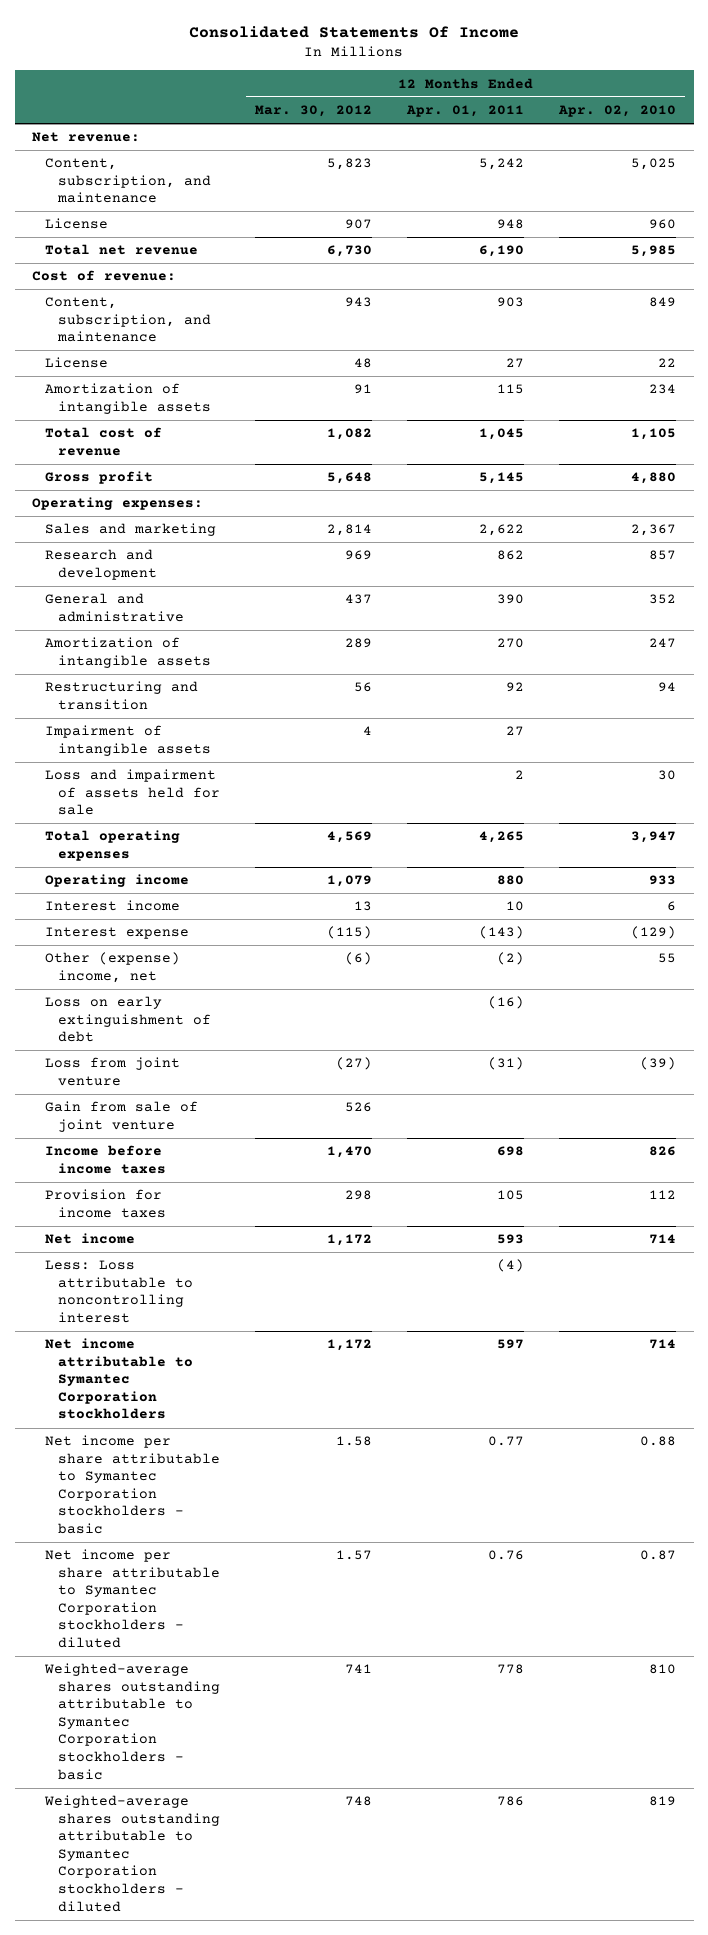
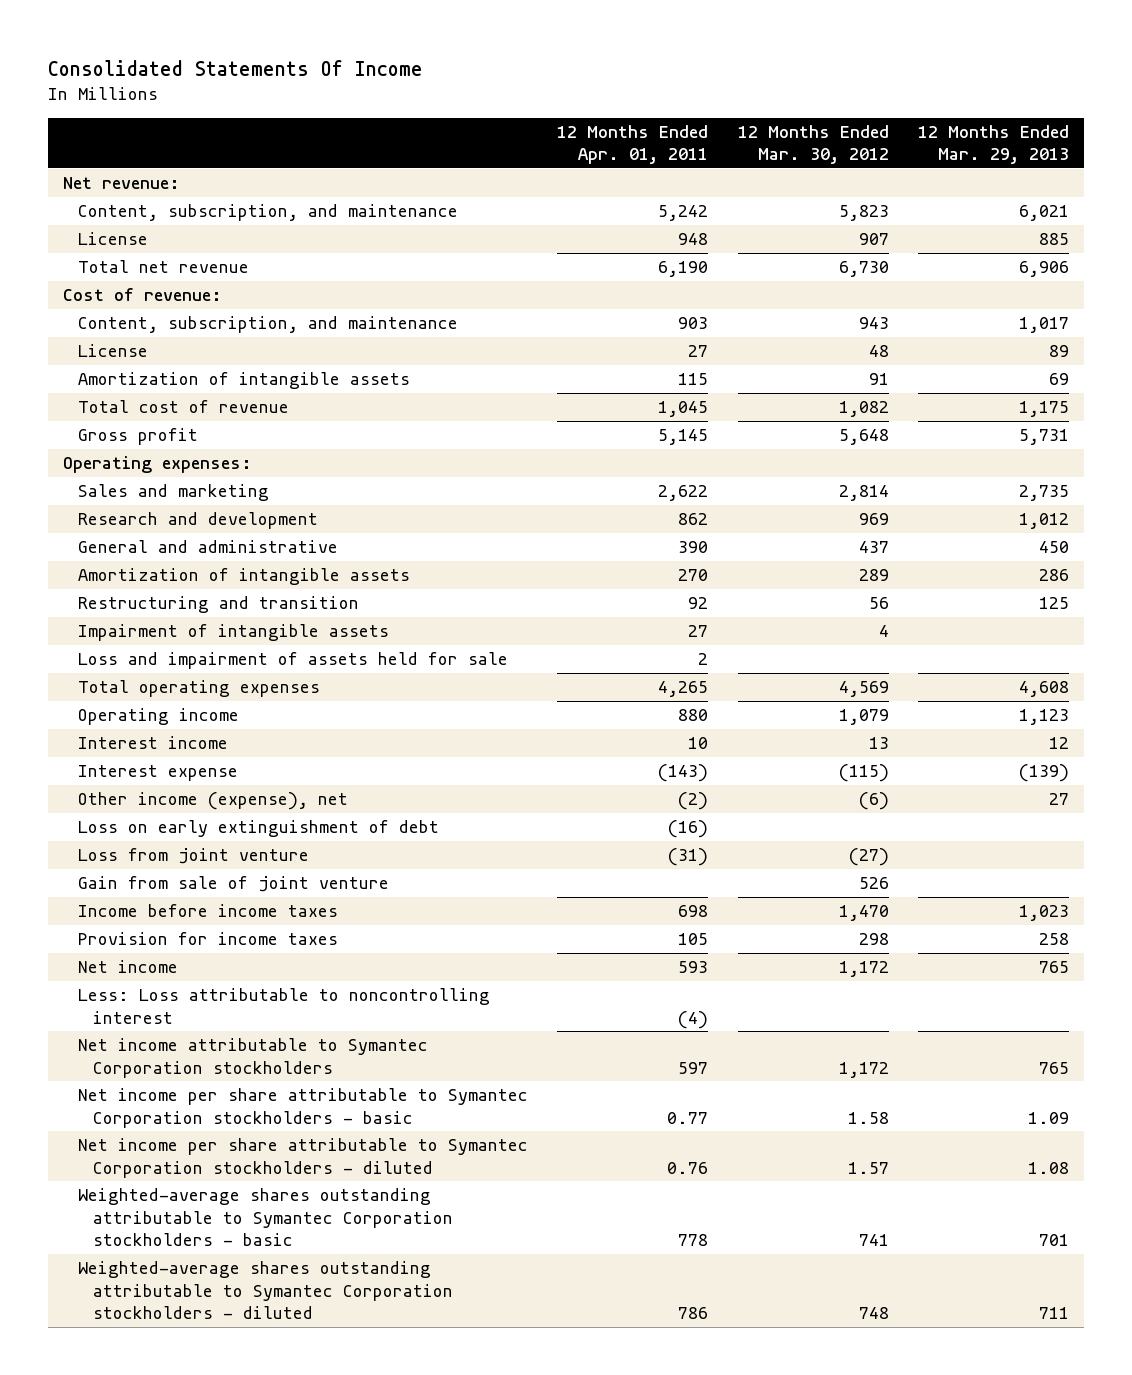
- | 12 Months Ended Mar. 30, 2012 | 12 Months Ended Apr. 01, 2011 | 12 Months Ended Apr. 02, 2010
+ | 12 Months Ended Apr. 01, 2011 | 12 Months Ended Mar. 30, 2012 | 12 Months Ended Mar. 29, 2013
- Other (expense) income, net | (6) | (2) | 55
+ Other income (expense), net | (2) | (6) | 27

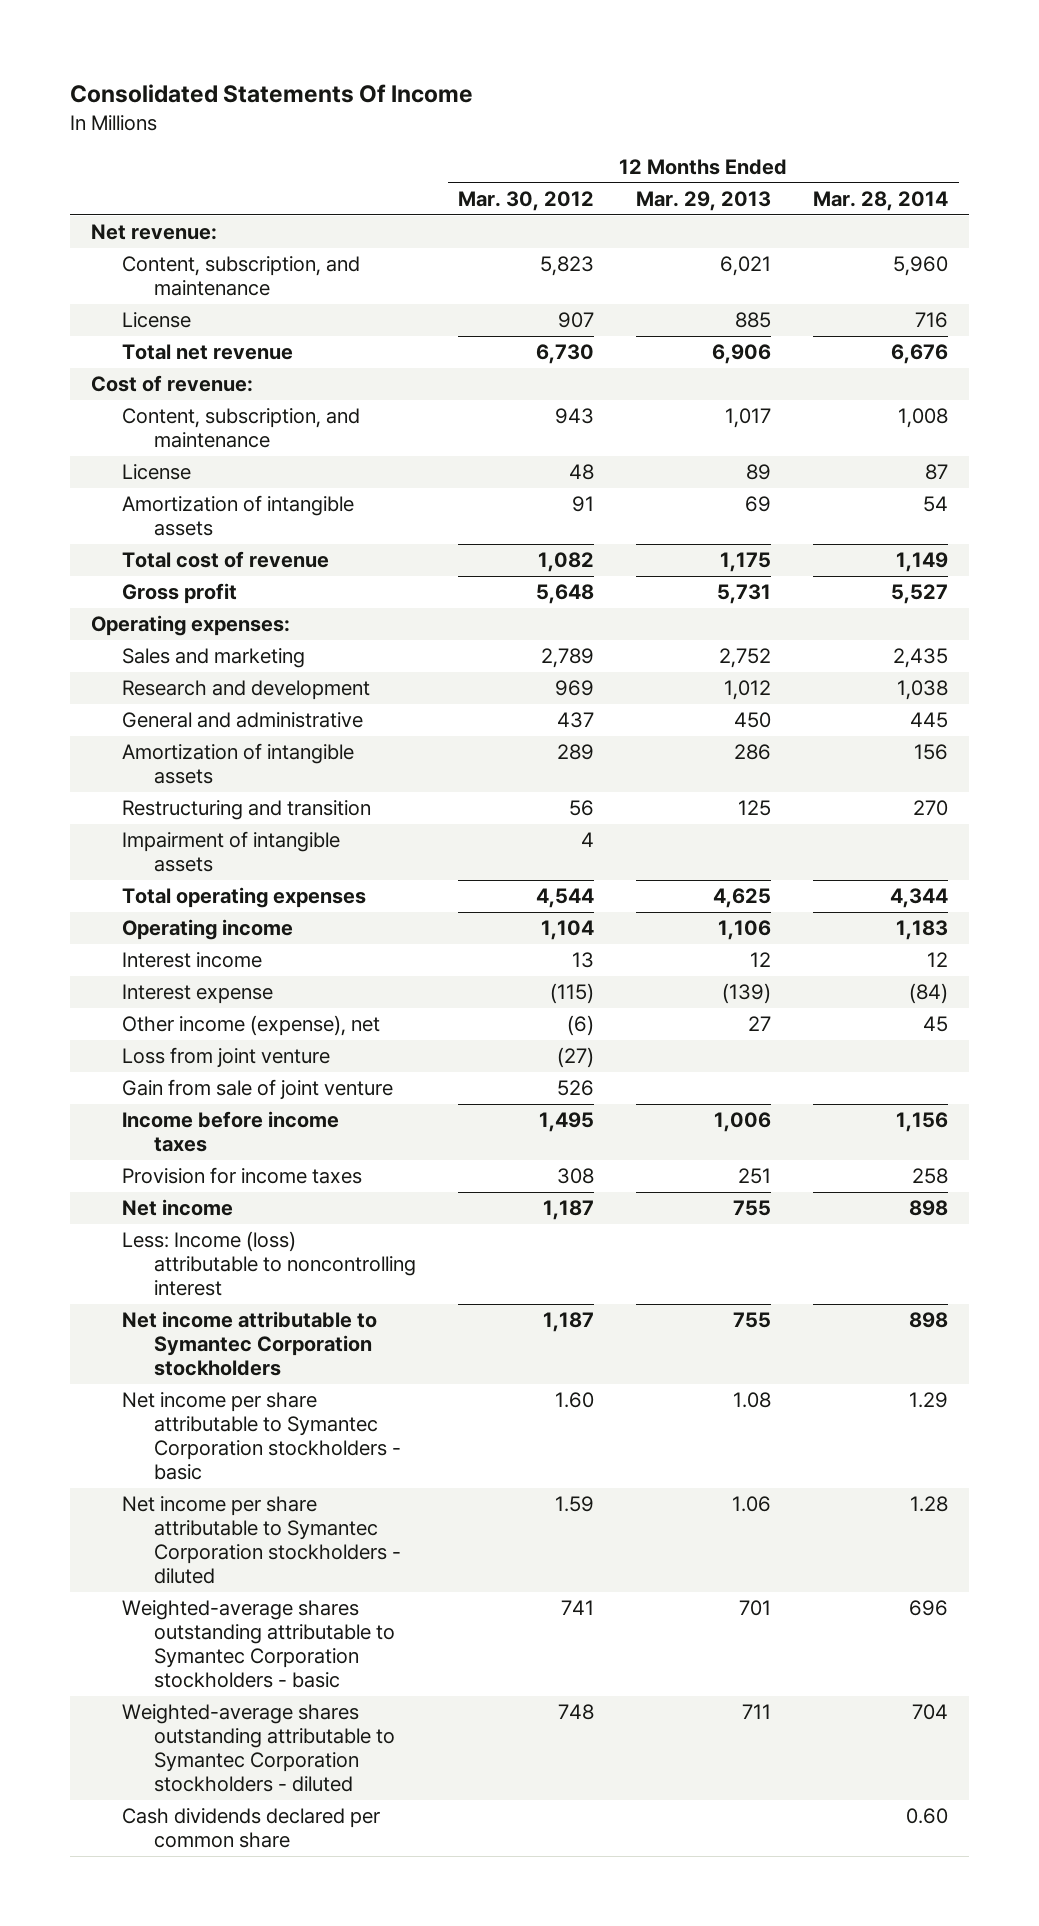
- | 12 Months Ended Apr. 01, 2011 | 12 Months Ended Mar. 30, 2012 | 12 Months Ended Mar. 29, 2013
+ | 12 Months Ended Mar. 30, 2012 | 12 Months Ended Mar. 29, 2013 | 12 Months Ended Mar. 28, 2014
- Sales and marketing | 2,622 | 2,814 | 2,735
+ Sales and marketing | 2,789 | 2,752 | 2,435
- Loss and impairment of assets held for sale | 2 | |
- Total operating expenses | 4,265 | 4,569 | 4,608
- Operating income | 880 | 1,079 | 1,123
+ Total operating expenses | 4,544 | 4,625 | 4,344
+ Operating income | 1,104 | 1,106 | 1,183
- Loss on early extinguishment of debt | (16) | |
- Income before income taxes | 698 | 1,470 | 1,023
- Provision for income taxes | 105 | 298 | 258
- Net income | 593 | 1,172 | 765
- Less: Loss attributable to noncontrolling interest | (4) | |
- Net income attributable to Symantec Corporation stockholders | 597 | 1,172 | 765
- Net income per share attributable to Symantec Corporation stockholders - basic | 0.77 | 1.58 | 1.09
- Net income per share attributable to Symantec Corporation stockholders - diluted | 0.76 | 1.57 | 1.08
+ Income before income taxes | 1,495 | 1,006 | 1,156
+ Provision for income taxes | 308 | 251 | 258
+ Net income | 1,187 | 755 | 898
+ Less: Income (loss) attributable to noncontrolling interest
+ Net income attributable to Symantec Corporation stockholders | 1,187 | 755 | 898
+ Net income per share attributable to Symantec Corporation stockholders - basic | 1.60 | 1.08 | 1.29
+ Net income per share attributable to Symantec Corporation stockholders - diluted | 1.59 | 1.06 | 1.28
+ Cash dividends declared per common share | | | 0.60

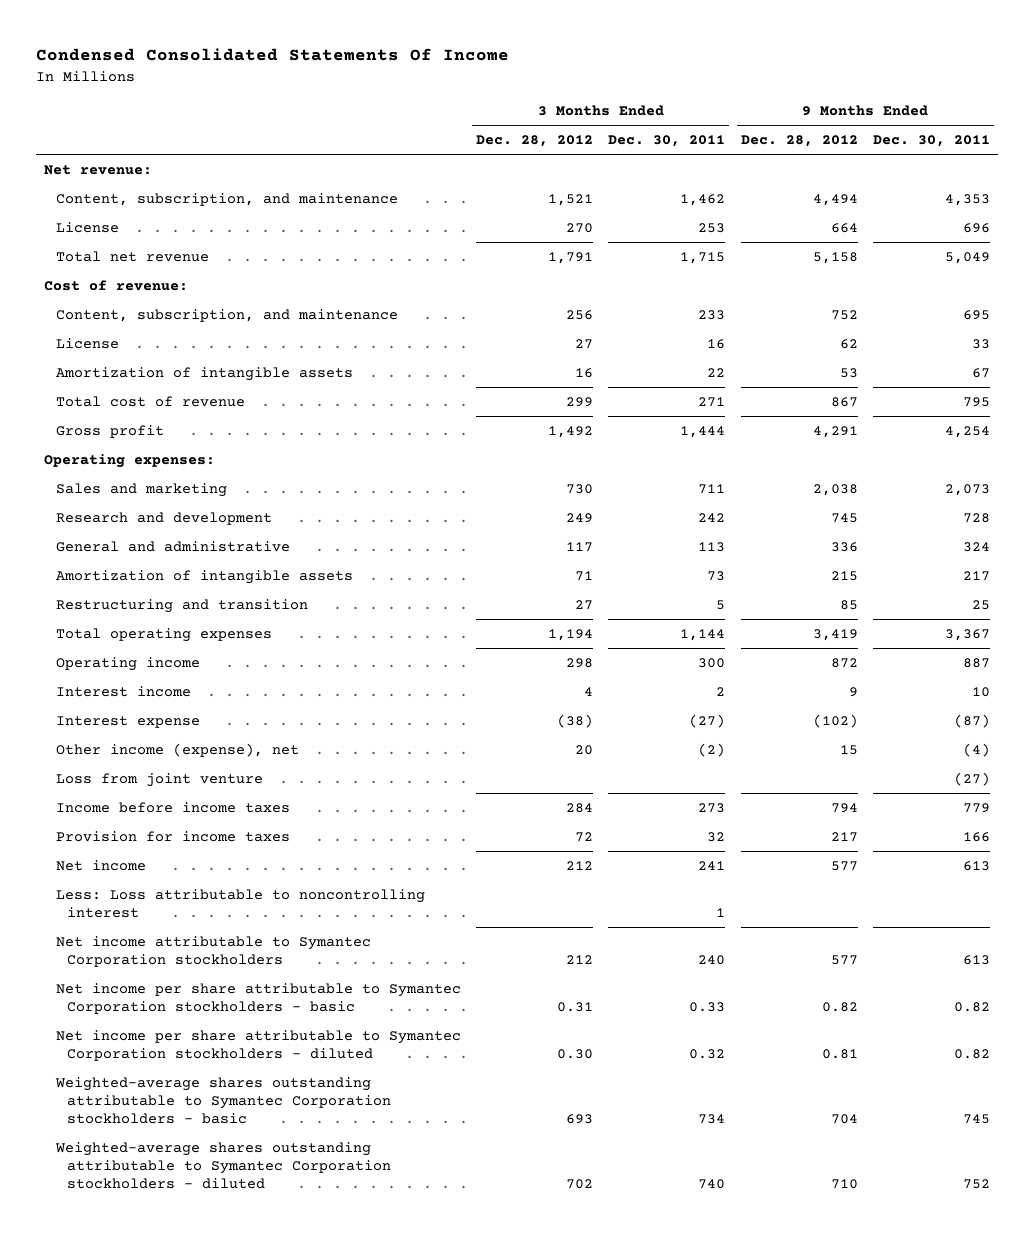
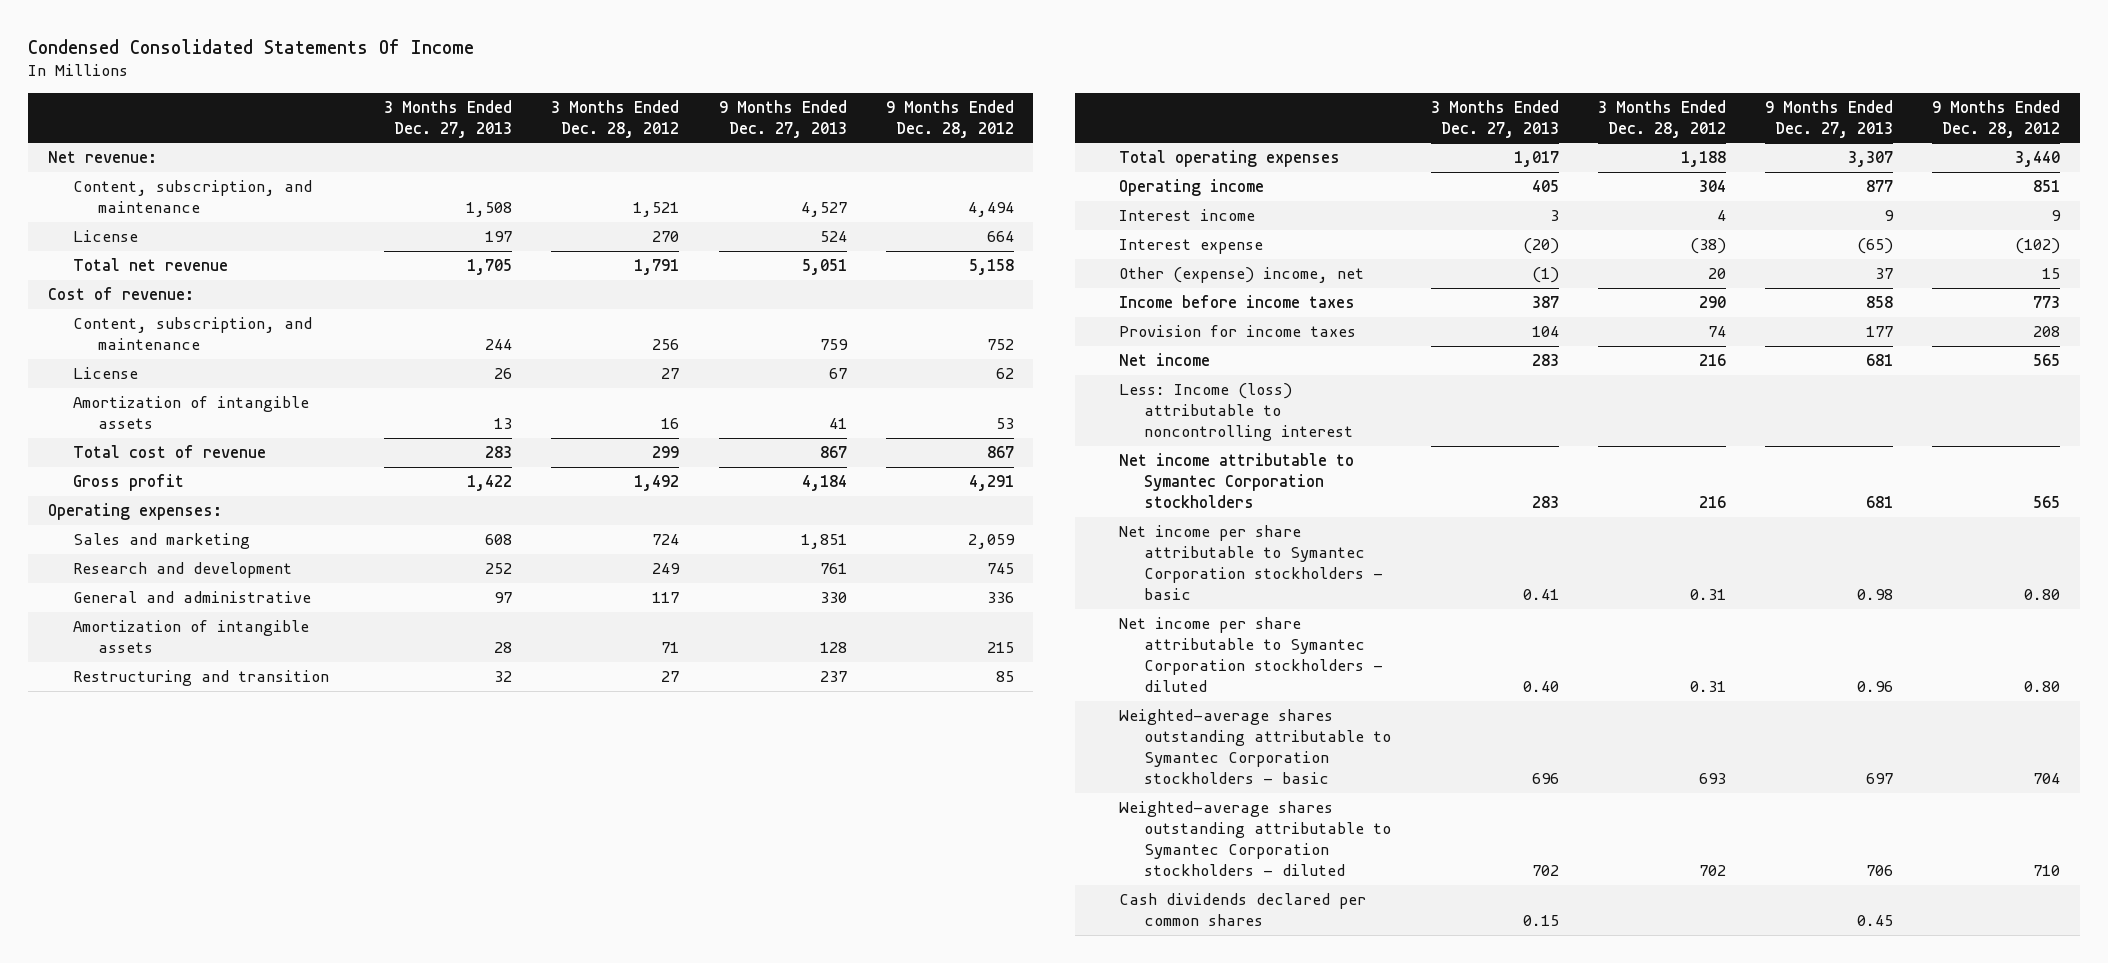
- | 3 Months Ended Dec. 28, 2012 | 3 Months Ended Dec. 30, 2011 | 9 Months Ended Dec. 28, 2012 | 9 Months Ended Dec. 30, 2011
+ | 3 Months Ended Dec. 27, 2013 | 3 Months Ended Dec. 28, 2012 | 9 Months Ended Dec. 27, 2013 | 9 Months Ended Dec. 28, 2012
- Sales and marketing | 730 | 711 | 2,038 | 2,073
+ Sales and marketing | 608 | 724 | 1,851 | 2,059
- Total operating expenses | 1,194 | 1,144 | 3,419 | 3,367
- Operating income | 298 | 300 | 872 | 887
+ Total operating expenses | 1,017 | 1,188 | 3,307 | 3,440
+ Operating income | 405 | 304 | 877 | 851
- Other income (expense), net | 20 | (2) | 15 | (4)
- Loss from joint venture | | | | (27)
- Income before income taxes | 284 | 273 | 794 | 779
- Provision for income taxes | 72 | 32 | 217 | 166
- Net income | 212 | 241 | 577 | 613
- Less: Loss attributable to noncontrolling interest | | 1 | |
- Net income attributable to Symantec Corporation stockholders | 212 | 240 | 577 | 613
- Net income per share attributable to Symantec Corporation stockholders - basic | 0.31 | 0.33 | 0.82 | 0.82
- Net income per share attributable to Symantec Corporation stockholders - diluted | 0.30 | 0.32 | 0.81 | 0.82
+ Other (expense) income, net | (1) | 20 | 37 | 15
+ Income before income taxes | 387 | 290 | 858 | 773
+ Provision for income taxes | 104 | 74 | 177 | 208
+ Net income | 283 | 216 | 681 | 565
+ Less: Income (loss) attributable to noncontrolling interest
+ Net income attributable to Symantec Corporation stockholders | 283 | 216 | 681 | 565
+ Net income per share attributable to Symantec Corporation stockholders - basic | 0.41 | 0.31 | 0.98 | 0.80
+ Net income per share attributable to Symantec Corporation stockholders - diluted | 0.40 | 0.31 | 0.96 | 0.80
+ Cash dividends declared per common shares | 0.15 | | 0.45 |

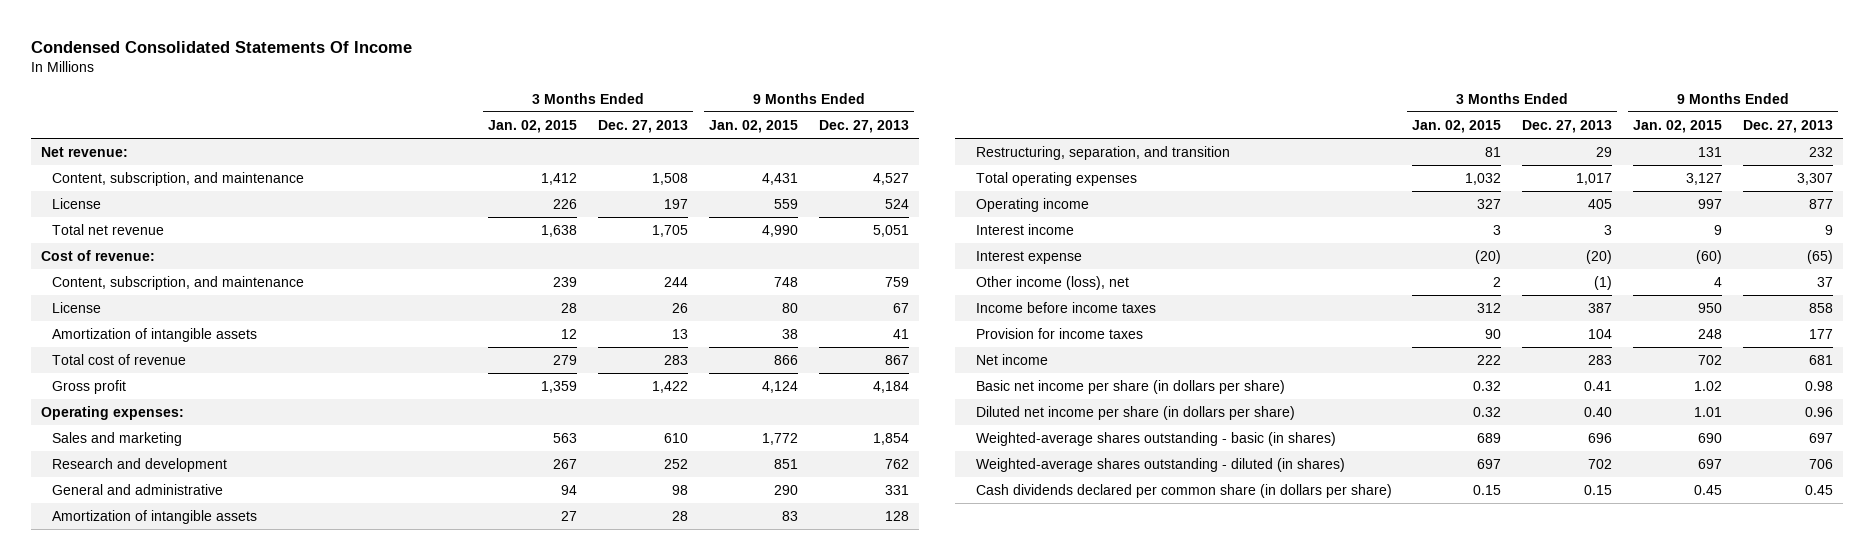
- | 3 Months Ended Dec. 27, 2013 | 3 Months Ended Dec. 28, 2012 | 9 Months Ended Dec. 27, 2013 | 9 Months Ended Dec. 28, 2012
+ | 3 Months Ended Jan. 02, 2015 | 3 Months Ended Dec. 27, 2013 | 9 Months Ended Jan. 02, 2015 | 9 Months Ended Dec. 27, 2013
- Sales and marketing | 608 | 724 | 1,851 | 2,059
- Research and development | 252 | 249 | 761 | 745
- General and administrative | 97 | 117 | 330 | 336
+ Sales and marketing | 563 | 610 | 1,772 | 1,854
+ Research and development | 267 | 252 | 851 | 762
+ General and administrative | 94 | 98 | 290 | 331
- Restructuring and transition | 32 | 27 | 237 | 85
+ Restructuring, separation, and transition | 81 | 29 | 131 | 232
- Other (expense) income, net | (1) | 20 | 37 | 15
+ Other income (loss), net | 2 | (1) | 4 | 37
- Less: Income (loss) attributable to noncontrolling interest
- Net income attributable to Symantec Corporation stockholders | 283 | 216 | 681 | 565
- Net income per share attributable to Symantec Corporation stockholders - basic | 0.41 | 0.31 | 0.98 | 0.80
- Net income per share attributable to Symantec Corporation stockholders - diluted | 0.40 | 0.31 | 0.96 | 0.80
- Weighted-average shares outstanding attributable to Symantec Corporation stockholders - basic | 696 | 693 | 697 | 704
- Weighted-average shares outstanding attributable to Symantec Corporation stockholders - diluted | 702 | 702 | 706 | 710
- Cash dividends declared per common shares | 0.15 | | 0.45 |
+ Basic net income per share (in dollars per share) | 0.32 | 0.41 | 1.02 | 0.98
+ Diluted net income per share (in dollars per share) | 0.32 | 0.40 | 1.01 | 0.96
+ Weighted-average shares outstanding - basic (in shares) | 689 | 696 | 690 | 697
+ Weighted-average shares outstanding - diluted (in shares) | 697 | 702 | 697 | 706
+ Cash dividends declared per common share (in dollars per share) | 0.15 | 0.15 | 0.45 | 0.45

